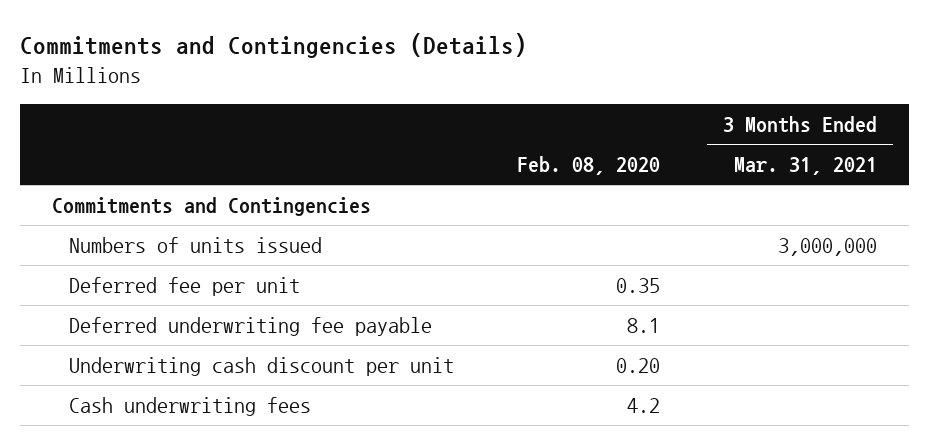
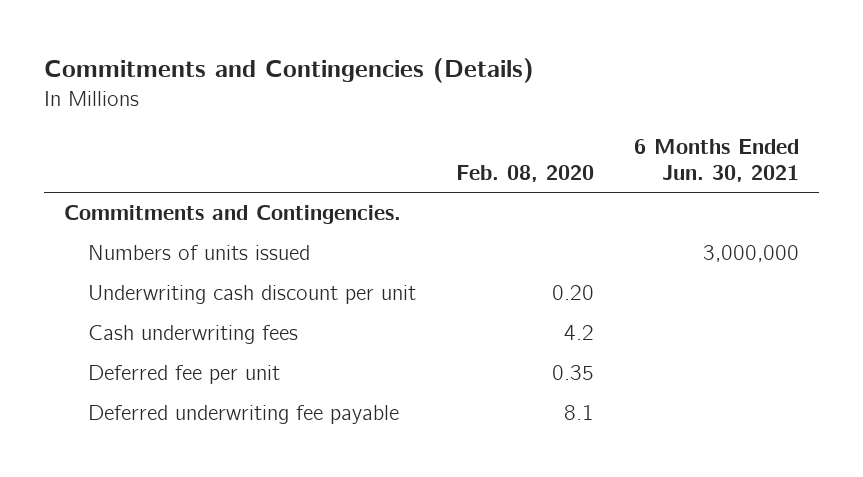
- | Feb. 08, 2020 | 3 Months Ended Mar. 31, 2021
+ | Feb. 08, 2020 | 6 Months Ended Jun. 30, 2021
- Commitments and Contingencies
+ Commitments and Contingencies.
moved down: Deferred fee per unit | 0.35 |
moved down: Deferred underwriting fee payable | 8.1 |

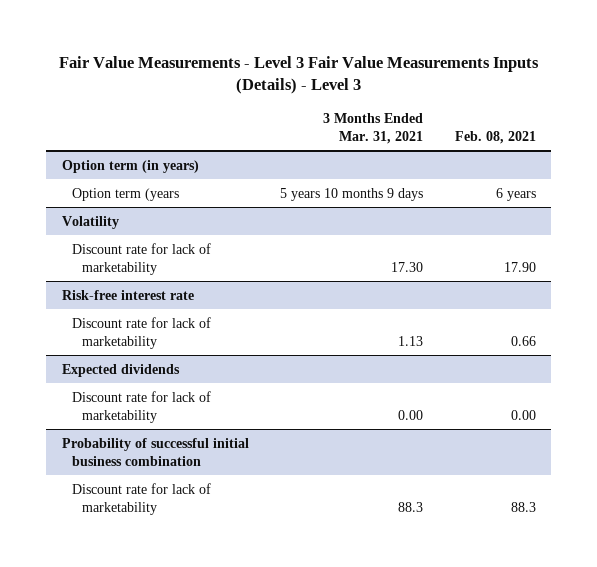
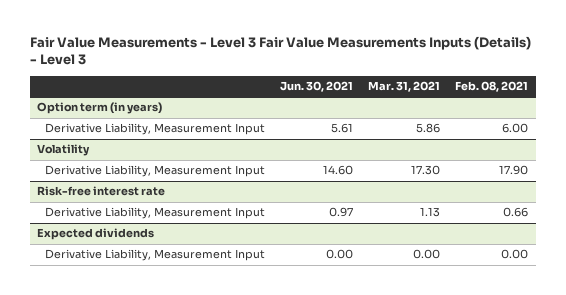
- | 3 Months Ended Mar. 31, 2021 | Feb. 08, 2021
+ | Jun. 30, 2021 | Mar. 31, 2021 | Feb. 08, 2021
@ Option term (in years)
- Option term (years | 5 years 10 months 9 days | 6 years
+ Derivative Liability, Measurement Input | 5.61 | 5.86 | 6.00
@ Volatility
- Discount rate for lack of marketability | 17.30 | 17.90
+ Derivative Liability, Measurement Input | 14.60 | 17.30 | 17.90
@ Risk-free interest rate
- Discount rate for lack of marketability | 1.13 | 0.66
+ Derivative Liability, Measurement Input | 0.97 | 1.13 | 0.66
@ Expected dividends
- Discount rate for lack of marketability | 0.00 | 0.00
- Probability of successful initial business combination
- Discount rate for lack of marketability | 88.3 | 88.3
@ Expected dividends
+ Derivative Liability, Measurement Input | 0.00 | 0.00 | 0.00

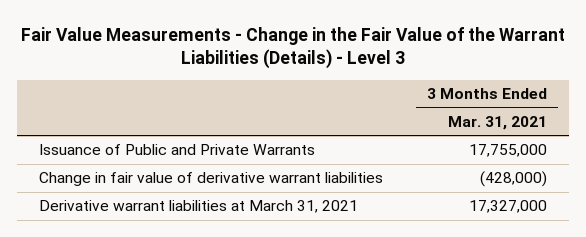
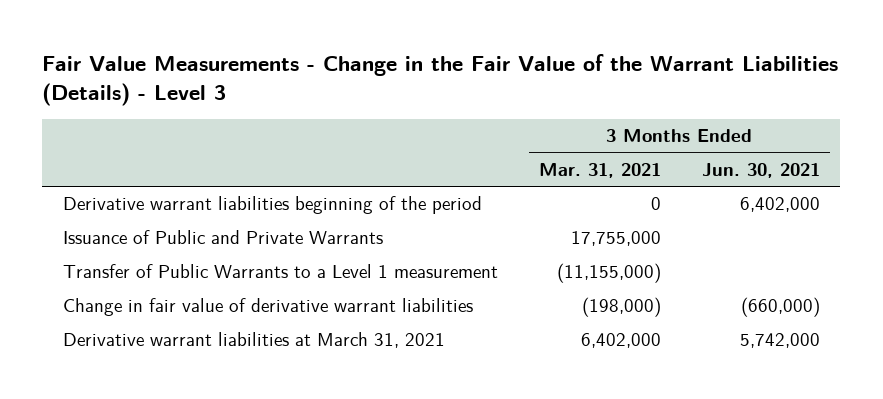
- | 3 Months Ended Mar. 31, 2021
+ | 3 Months Ended Mar. 31, 2021 | 3 Months Ended Jun. 30, 2021
+ Derivative warrant liabilities beginning of the period | 0 | 6,402,000
- Change in fair value of derivative warrant liabilities | (428,000)
- Derivative warrant liabilities at March 31, 2021 | 17,327,000
+ Transfer of Public Warrants to a Level 1 measurement | (11,155,000) |
+ Change in fair value of derivative warrant liabilities | (198,000) | (660,000)
+ Derivative warrant liabilities at March 31, 2021 | 6,402,000 | 5,742,000

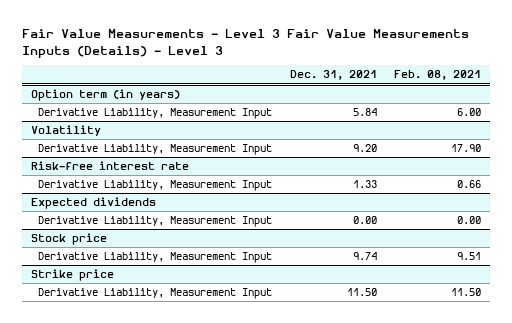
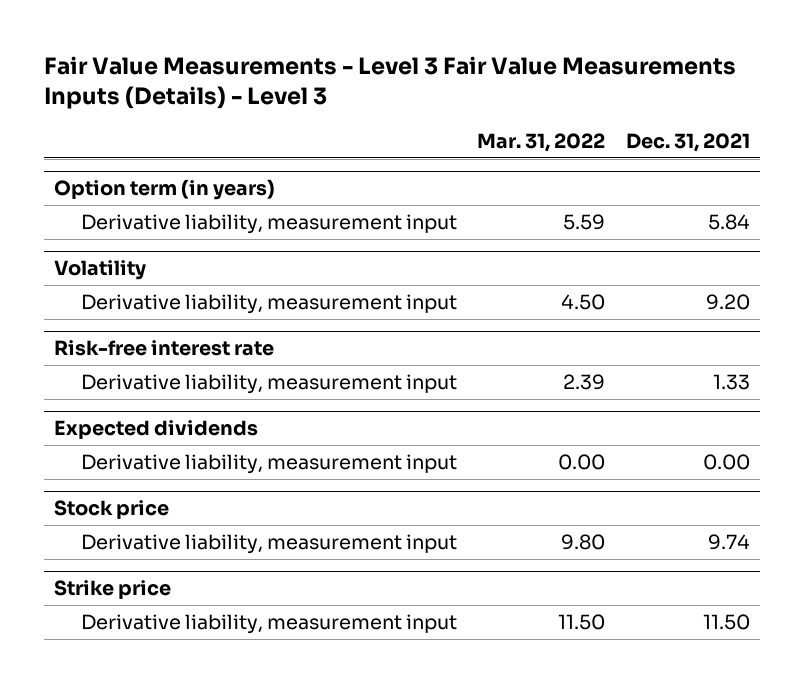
- | Dec. 31, 2021 | Feb. 08, 2021
+ | Mar. 31, 2022 | Dec. 31, 2021
@ Option term (in years)
- Derivative Liability, Measurement Input | 5.84 | 6.00
+ Derivative liability, measurement input | 5.59 | 5.84
@ Volatility
- Derivative Liability, Measurement Input | 9.20 | 17.90
+ Derivative liability, measurement input | 4.50 | 9.20
@ Risk-free interest rate
- Derivative Liability, Measurement Input | 1.33 | 0.66
+ Derivative liability, measurement input | 2.39 | 1.33
@ Expected dividends
- Derivative Liability, Measurement Input | 0.00 | 0.00
+ Derivative liability, measurement input | 0.00 | 0.00
@ Stock price
- Derivative Liability, Measurement Input | 9.74 | 9.51
+ Derivative liability, measurement input | 9.80 | 9.74
@ Strike price
- Derivative Liability, Measurement Input | 11.50 | 11.50
+ Derivative liability, measurement input | 11.50 | 11.50

